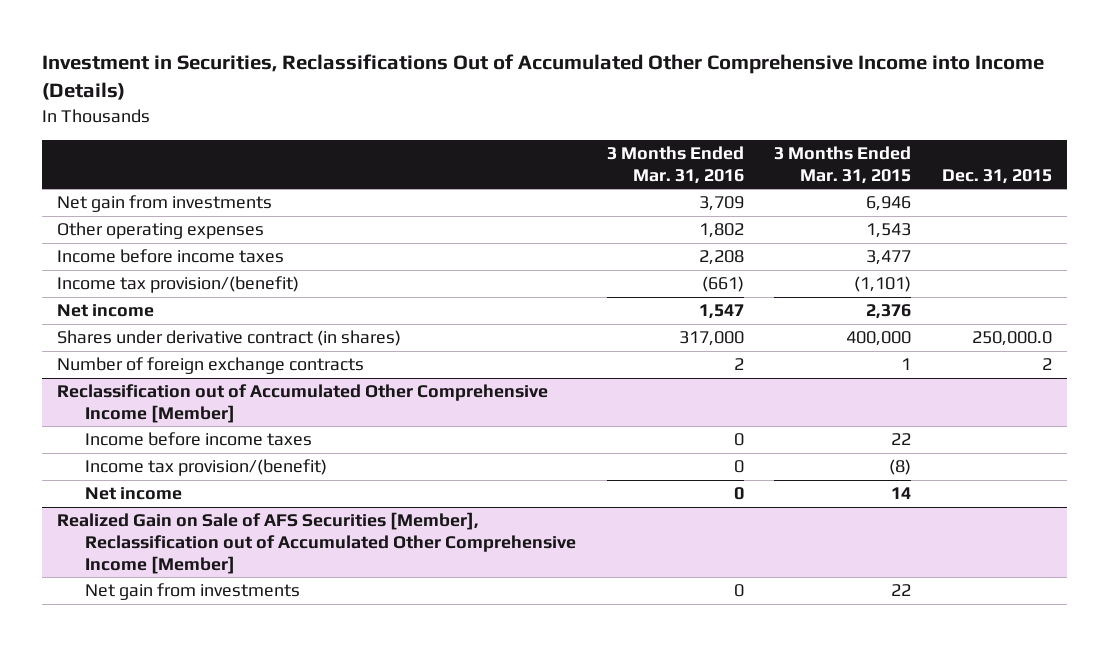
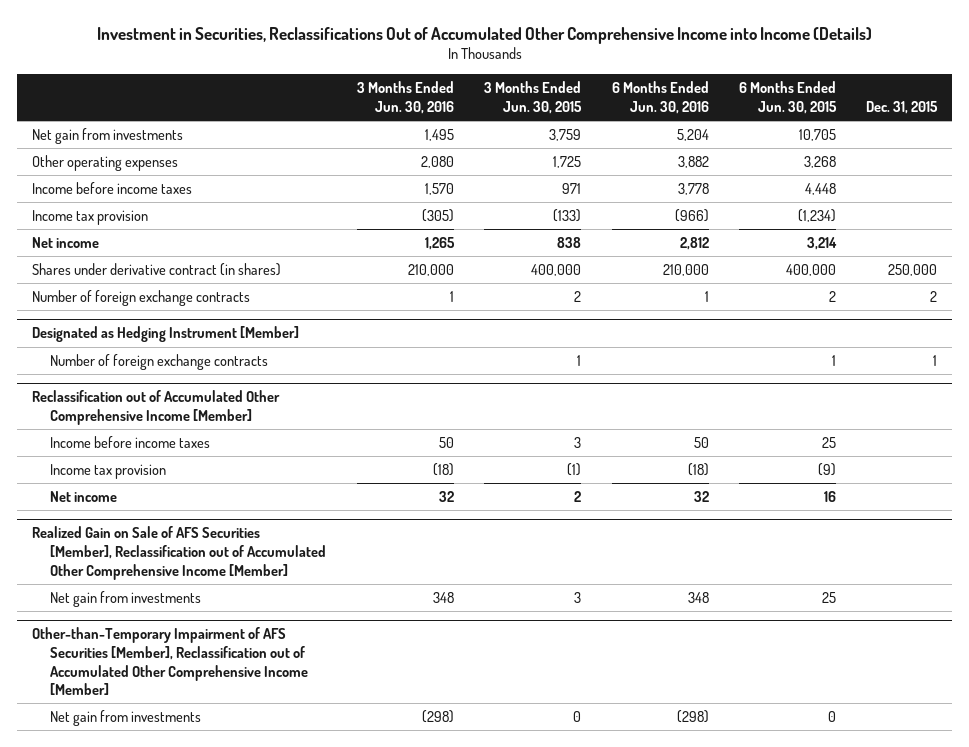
- | 3 Months Ended Mar. 31, 2016 | 3 Months Ended Mar. 31, 2015 | Dec. 31, 2015
+ | 3 Months Ended Jun. 30, 2016 | 3 Months Ended Jun. 30, 2015 | 6 Months Ended Jun. 30, 2016 | 6 Months Ended Jun. 30, 2015 | Dec. 31, 2015
- Income tax provision/(benefit) | (661) | (1,101) |
+ Income tax provision | (305) | (133) | (966) | (1,234) |
- Shares under derivative contract (in shares) | 317,000 | 400,000 | 250,000.0
+ Shares under derivative contract (in shares) | 210,000 | 400,000 | 210,000 | 400,000 | 250,000
+ Designated as Hedging Instrument [Member]
+ Number of foreign exchange contracts | | 1 | | 1 | 1
@ Reclassification out of Accumulated Other Comprehensive Income [Member]
- Income tax provision/(benefit) | 0 | (8) |
+ Income tax provision | (18) | (1) | (18) | (9) |
+ Other-than-Temporary Impairment of AFS Securities [Member], Reclassification out of Accumulated Other Comprehensive Income [Member]
+ Net gain from investments | (298) | 0 | (298) | 0 |

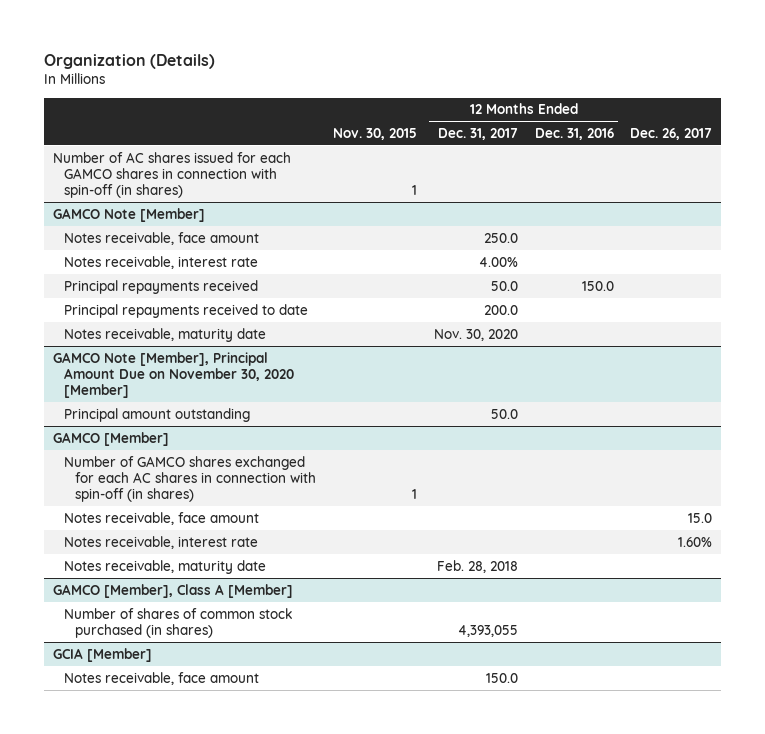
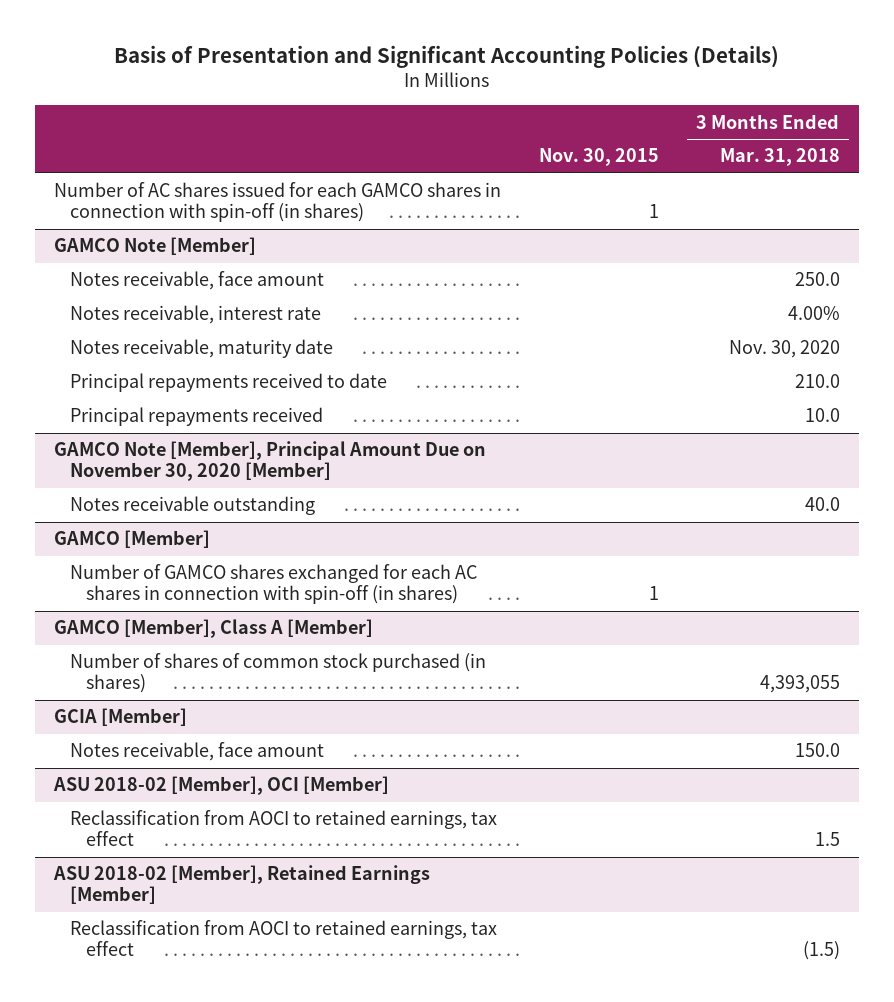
- Organization (Details)
+ Basis of Presentation and Significant Accounting Policies (Details)
- | Nov. 30, 2015 | 12 Months Ended Dec. 31, 2017 | 12 Months Ended Dec. 31, 2016 | Dec. 26, 2017
+ | Nov. 30, 2015 | 3 Months Ended Mar. 31, 2018
@ GAMCO Note [Member]
moved down: Principal repayments received to date | | 210.0
moved down: Principal repayments received | | 10.0
@ GAMCO Note [Member], Principal Amount Due on November 30, 2020 [Member]
- Principal amount outstanding | | 50.0 | |
+ Notes receivable outstanding | | 40.0
@ GAMCO [Member]
- Notes receivable, face amount | | | | 15.0
- Notes receivable, interest rate | | | | 1.60%
- Notes receivable, maturity date | | Feb. 28, 2018 | |
+ ASU 2018-02 [Member], OCI [Member]
+ Reclassification from AOCI to retained earnings, tax effect | | 1.5
+ ASU 2018-02 [Member], Retained Earnings [Member]
+ Reclassification from AOCI to retained earnings, tax effect | | (1.5)

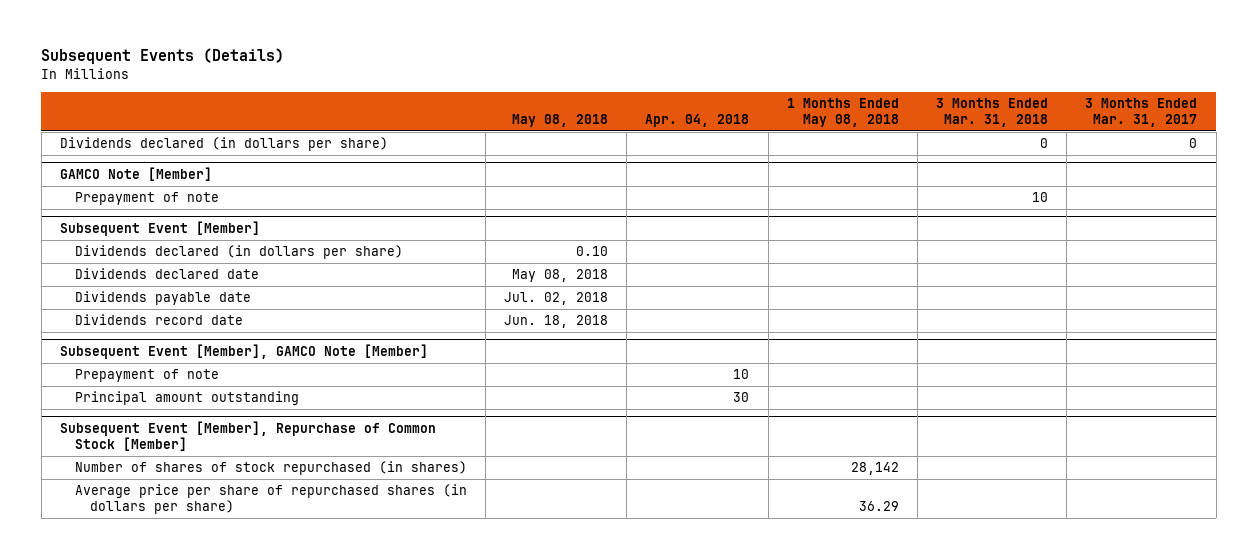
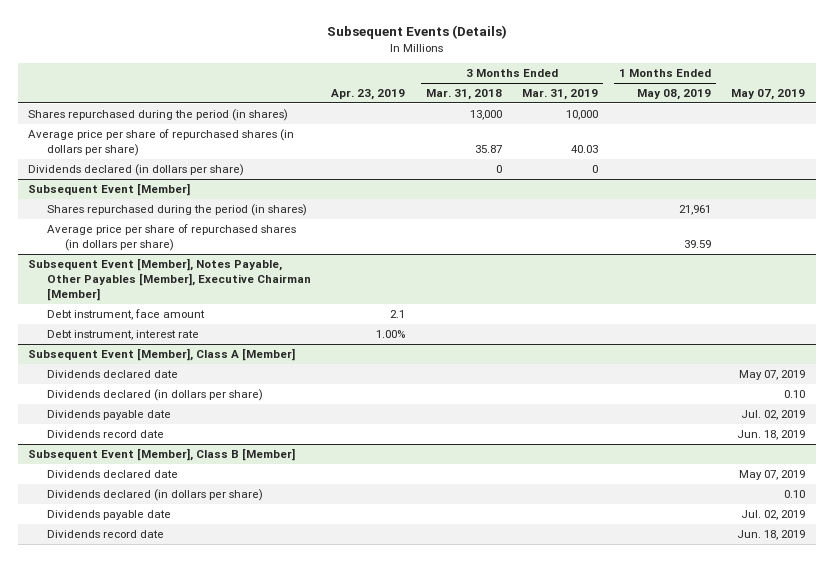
- | May 08, 2018 | Apr. 04, 2018 | 1 Months Ended May 08, 2018 | 3 Months Ended Mar. 31, 2018 | 3 Months Ended Mar. 31, 2017
+ | Apr. 23, 2019 | 3 Months Ended Mar. 31, 2018 | 3 Months Ended Mar. 31, 2019 | 1 Months Ended May 08, 2019 | May 07, 2019
+ Shares repurchased during the period (in shares) | | 13,000 | 10,000 | |
+ Average price per share of repurchased shares (in dollars per share) | | 35.87 | 40.03 | |
- GAMCO Note [Member]
- Prepayment of note | | | | 10 |
@ Subsequent Event [Member]
- Dividends declared (in dollars per share) | 0.10 | | | |
- Dividends declared date | May 08, 2018 | | | |
- Dividends payable date | Jul. 02, 2018 | | | |
- Dividends record date | Jun. 18, 2018 | | | |
- Subsequent Event [Member], GAMCO Note [Member]
- Prepayment of note | | 10 | | |
- Principal amount outstanding | | 30 | | |
- Subsequent Event [Member], Repurchase of Common Stock [Member]
- Number of shares of stock repurchased (in shares) | | | 28,142 | |
- Average price per share of repurchased shares (in dollars per share) | | | 36.29 | |
@ Subsequent Event [Member]
+ Shares repurchased during the period (in shares) | | | | 21,961 |
+ Average price per share of repurchased shares (in dollars per share) | | | | 39.59 |
+ Subsequent Event [Member], Notes Payable, Other Payables [Member], Executive Chairman [Member]
+ Debt instrument, face amount | 2.1 | | | |
+ Debt instrument, interest rate | 1.00% | | | |
+ Subsequent Event [Member], Class A [Member]
+ Dividends declared date | | | | | May 07, 2019
+ Dividends declared (in dollars per share) | | | | | 0.10
+ Dividends payable date | | | | | Jul. 02, 2019
+ Dividends record date | | | | | Jun. 18, 2019
+ Subsequent Event [Member], Class B [Member]
+ Dividends declared date | | | | | May 07, 2019
+ Dividends declared (in dollars per share) | | | | | 0.10
+ Dividends payable date | | | | | Jul. 02, 2019
+ Dividends record date | | | | | Jun. 18, 2019

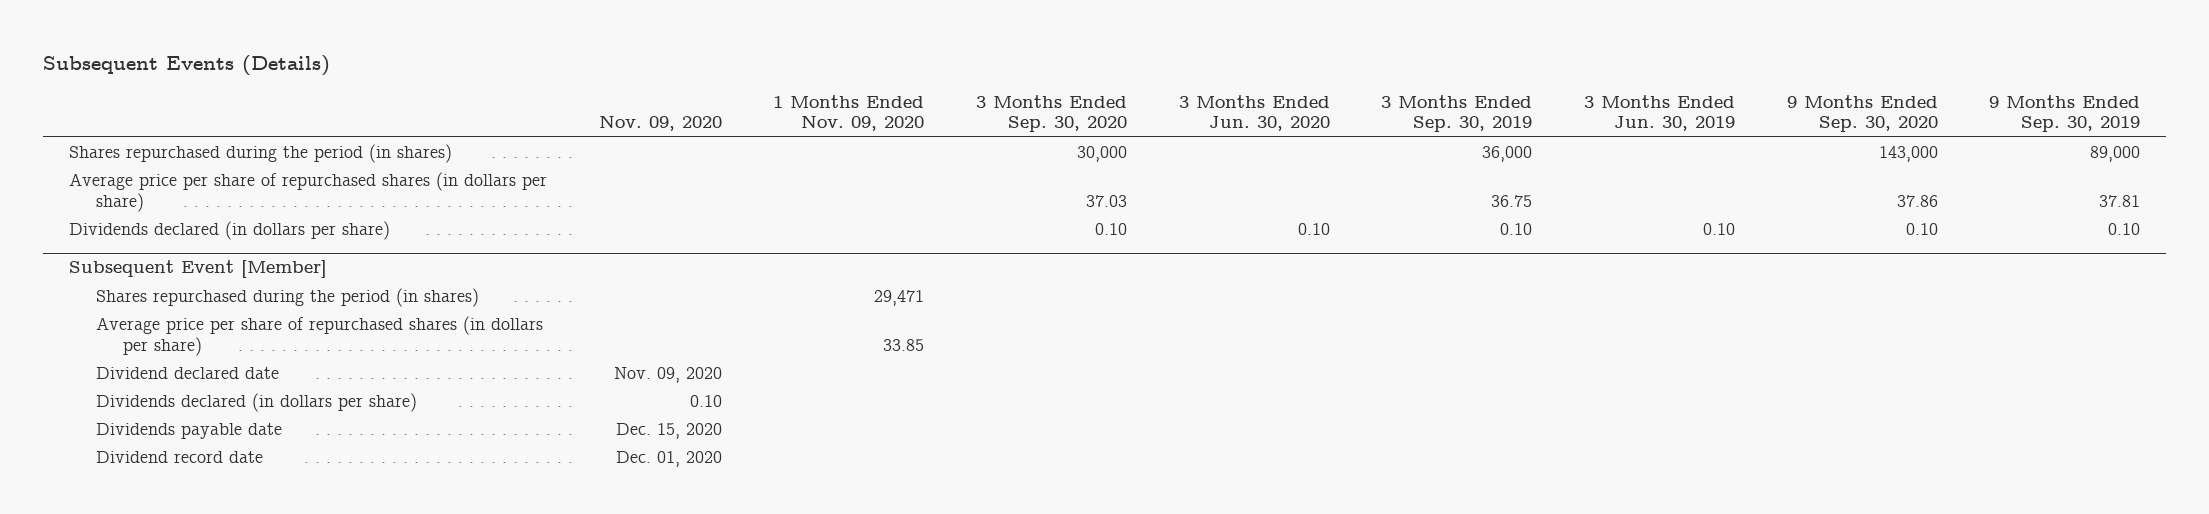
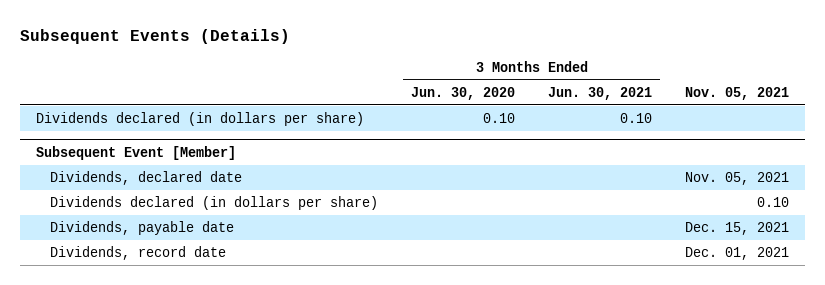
- | Nov. 09, 2020 | 1 Months Ended Nov. 09, 2020 | 3 Months Ended Sep. 30, 2020 | 3 Months Ended Jun. 30, 2020 | 3 Months Ended Sep. 30, 2019 | 3 Months Ended Jun. 30, 2019 | 9 Months Ended Sep. 30, 2020 | 9 Months Ended Sep. 30, 2019
+ | 3 Months Ended Jun. 30, 2020 | 3 Months Ended Jun. 30, 2021 | Nov. 05, 2021
- Shares repurchased during the period (in shares) | | | 30,000 | | 36,000 | | 143,000 | 89,000
- Average price per share of repurchased shares (in dollars per share) | | | 37.03 | | 36.75 | | 37.86 | 37.81
@ Subsequent Event [Member]
- Shares repurchased during the period (in shares) | | 29,471 | | | | | |
- Average price per share of repurchased shares (in dollars per share) | | 33.85 | | | | | |
- Dividend declared date | Nov. 09, 2020 | | | | | | |
+ Dividends, declared date | | | Nov. 05, 2021
- Dividends payable date | Dec. 15, 2020 | | | | | | |
- Dividend record date | Dec. 01, 2020 | | | | | | |
+ Dividends, payable date | | | Dec. 15, 2021
+ Dividends, record date | | | Dec. 01, 2021

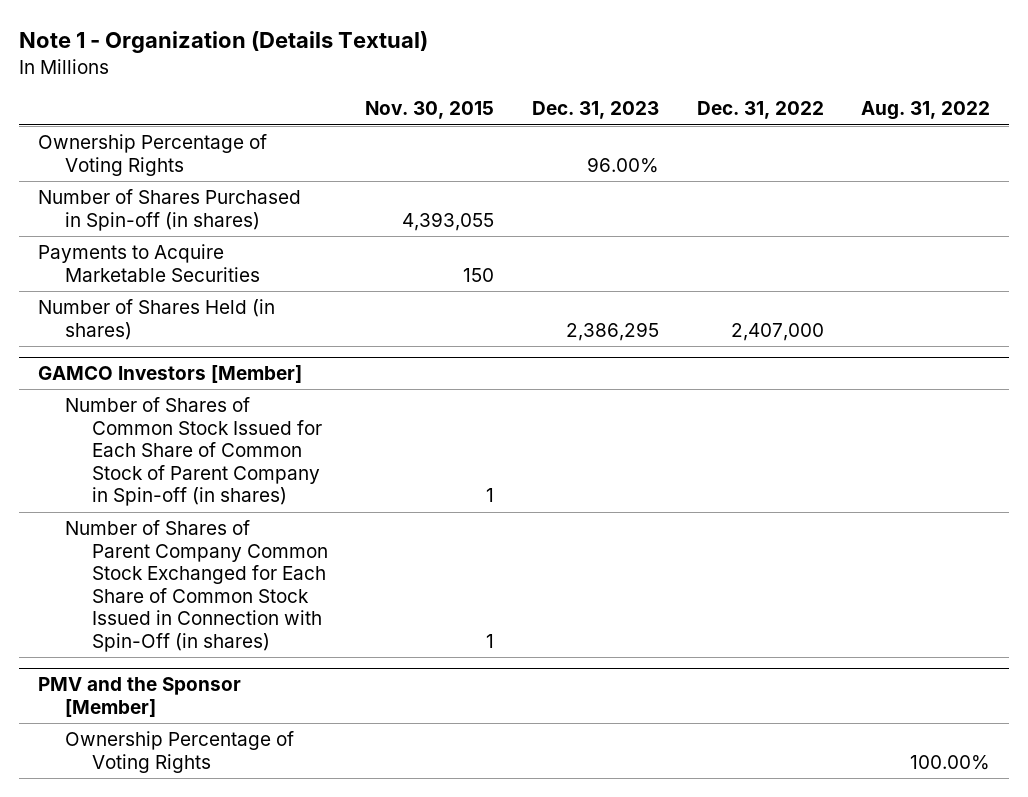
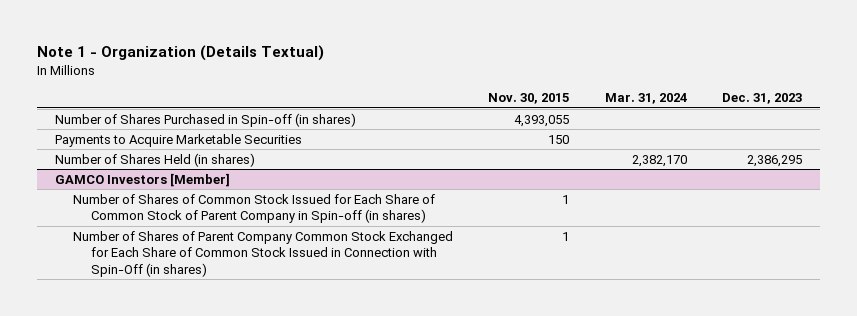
- | Nov. 30, 2015 | Dec. 31, 2023 | Dec. 31, 2022 | Aug. 31, 2022
+ | Nov. 30, 2015 | Mar. 31, 2024 | Dec. 31, 2023
- Ownership Percentage of Voting Rights | | 96.00% | |
- PMV and the Sponsor [Member]
- Ownership Percentage of Voting Rights | | | | 100.00%

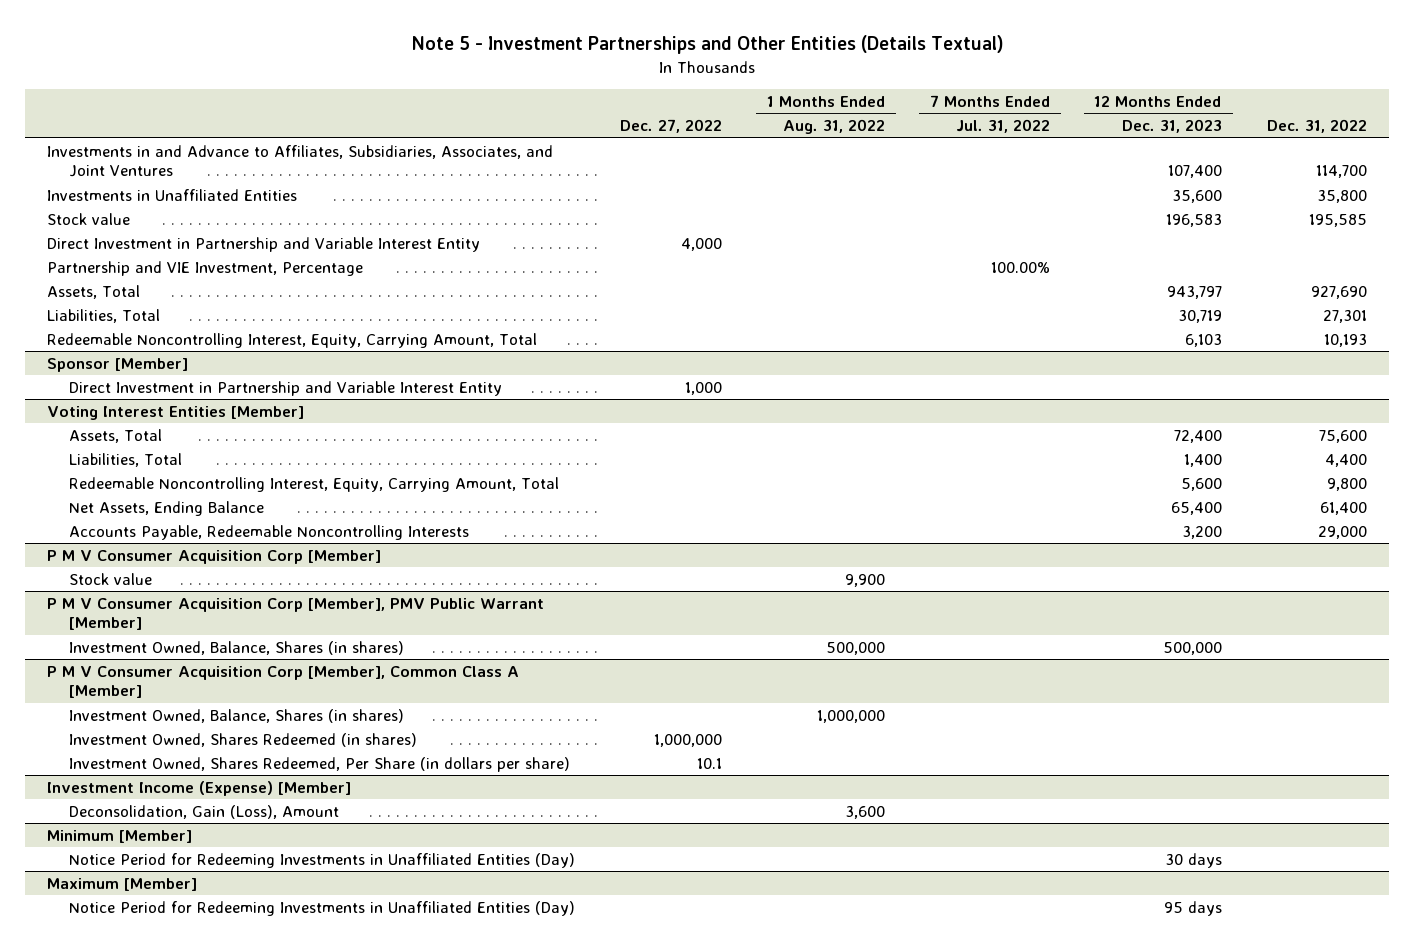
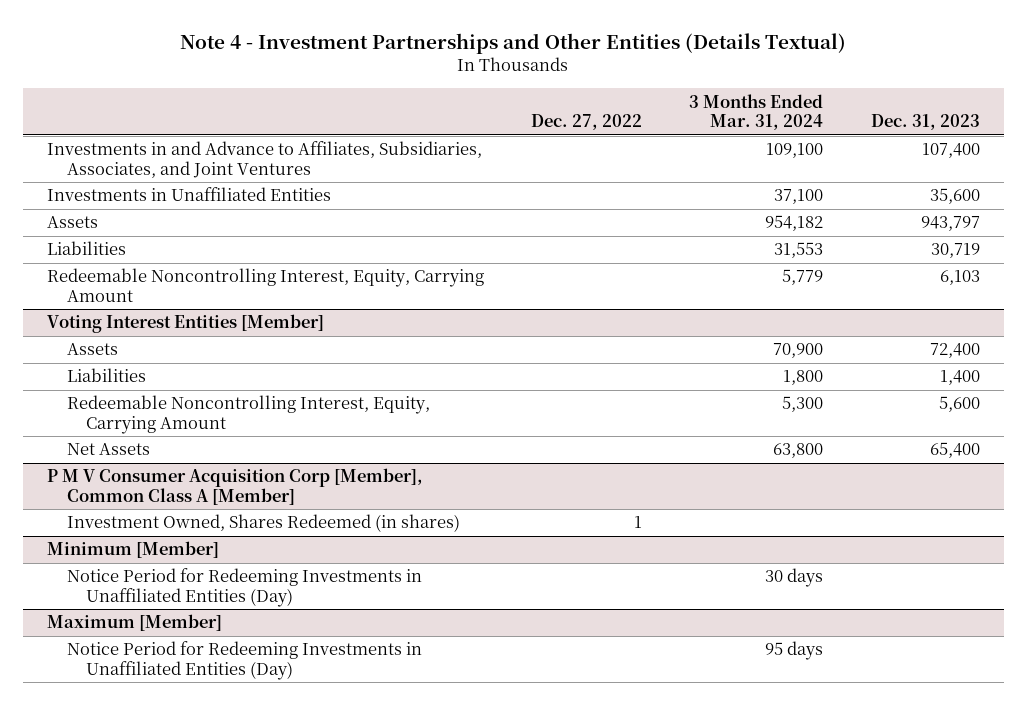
- Note 5 - Investment Partnerships and Other Entities (Details Textual)
+ Note 4 - Investment Partnerships and Other Entities (Details Textual)
- | Dec. 27, 2022 | 1 Months Ended Aug. 31, 2022 | 7 Months Ended Jul. 31, 2022 | 12 Months Ended Dec. 31, 2023 | Dec. 31, 2022
+ | Dec. 27, 2022 | 3 Months Ended Mar. 31, 2024 | Dec. 31, 2023
- Stock value | | | | 196,583 | 195,585
- Direct Investment in Partnership and Variable Interest Entity | 4,000 | | | |
- Partnership and VIE Investment, Percentage | | | 100.00% | |
- Assets, Total | | | | 943,797 | 927,690
- Liabilities, Total | | | | 30,719 | 27,301
- Redeemable Noncontrolling Interest, Equity, Carrying Amount, Total | | | | 6,103 | 10,193
- Sponsor [Member]
- Direct Investment in Partnership and Variable Interest Entity | 1,000 | | | |
+ Assets | | 954,182 | 943,797
+ Liabilities | | 31,553 | 30,719
+ Redeemable Noncontrolling Interest, Equity, Carrying Amount | | 5,779 | 6,103
@ Voting Interest Entities [Member]
- Assets, Total | | | | 72,400 | 75,600
- Liabilities, Total | | | | 1,400 | 4,400
- Redeemable Noncontrolling Interest, Equity, Carrying Amount, Total | | | | 5,600 | 9,800
- Net Assets, Ending Balance | | | | 65,400 | 61,400
- Accounts Payable, Redeemable Noncontrolling Interests | | | | 3,200 | 29,000
- P M V Consumer Acquisition Corp [Member]
- Stock value | | 9,900 | | |
- P M V Consumer Acquisition Corp [Member], PMV Public Warrant [Member]
- Investment Owned, Balance, Shares (in shares) | | 500,000 | | 500,000 |
@ Voting Interest Entities [Member]
+ Assets | | 70,900 | 72,400
+ Liabilities | | 1,800 | 1,400
+ Redeemable Noncontrolling Interest, Equity, Carrying Amount | | 5,300 | 5,600
+ Net Assets | | 63,800 | 65,400
@ P M V Consumer Acquisition Corp [Member], Common Class A [Member]
- Investment Owned, Balance, Shares (in shares) | | 1,000,000 | | |
- Investment Owned, Shares Redeemed (in shares) | 1,000,000 | | | |
- Investment Owned, Shares Redeemed, Per Share (in dollars per share) | 10.1 | | | |
- Investment Income (Expense) [Member]
- Deconsolidation, Gain (Loss), Amount | | 3,600 | | |
@ P M V Consumer Acquisition Corp [Member], Common Class A [Member]
+ Investment Owned, Shares Redeemed (in shares) | 1 | |

